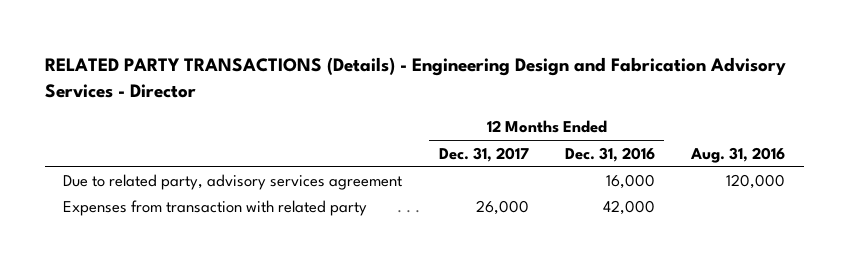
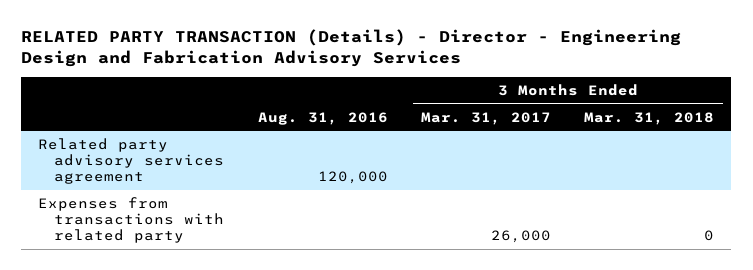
- RELATED PARTY TRANSACTIONS (Details) - Engineering Design and Fabrication Advisory Services - Director
+ RELATED PARTY TRANSACTION (Details) - Director - Engineering Design and Fabrication Advisory Services
- | 12 Months Ended Dec. 31, 2017 | 12 Months Ended Dec. 31, 2016 | Aug. 31, 2016
+ | Aug. 31, 2016 | 3 Months Ended Mar. 31, 2017 | 3 Months Ended Mar. 31, 2018
- Due to related party, advisory services agreement | | 16,000 | 120,000
- Expenses from transaction with related party | 26,000 | 42,000 |
+ Related party advisory services agreement | 120,000 | |
+ Expenses from transactions with related party | | 26,000 | 0

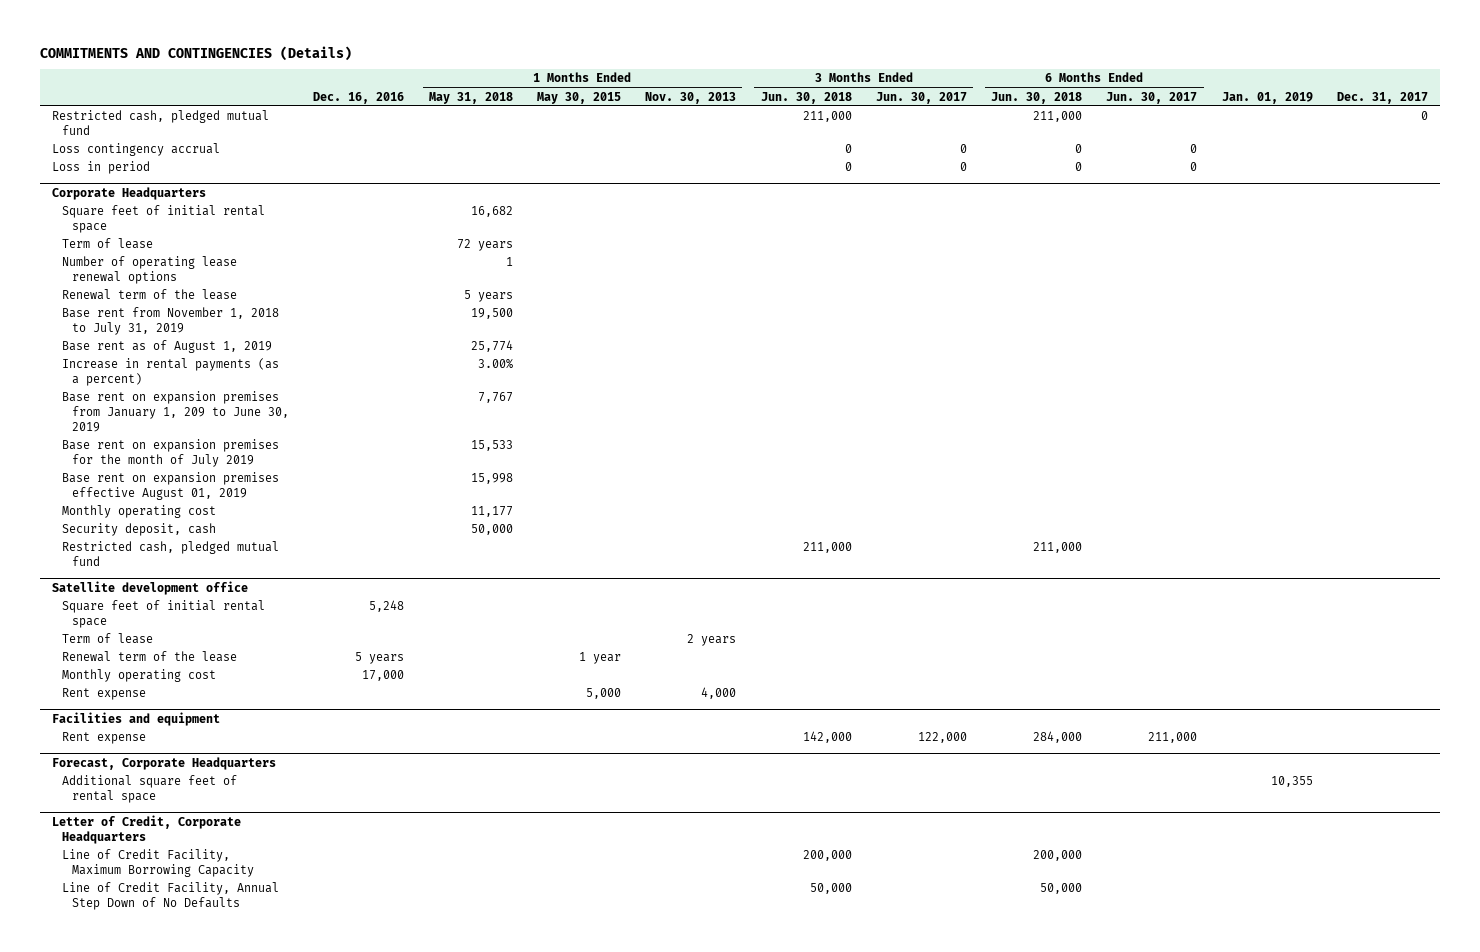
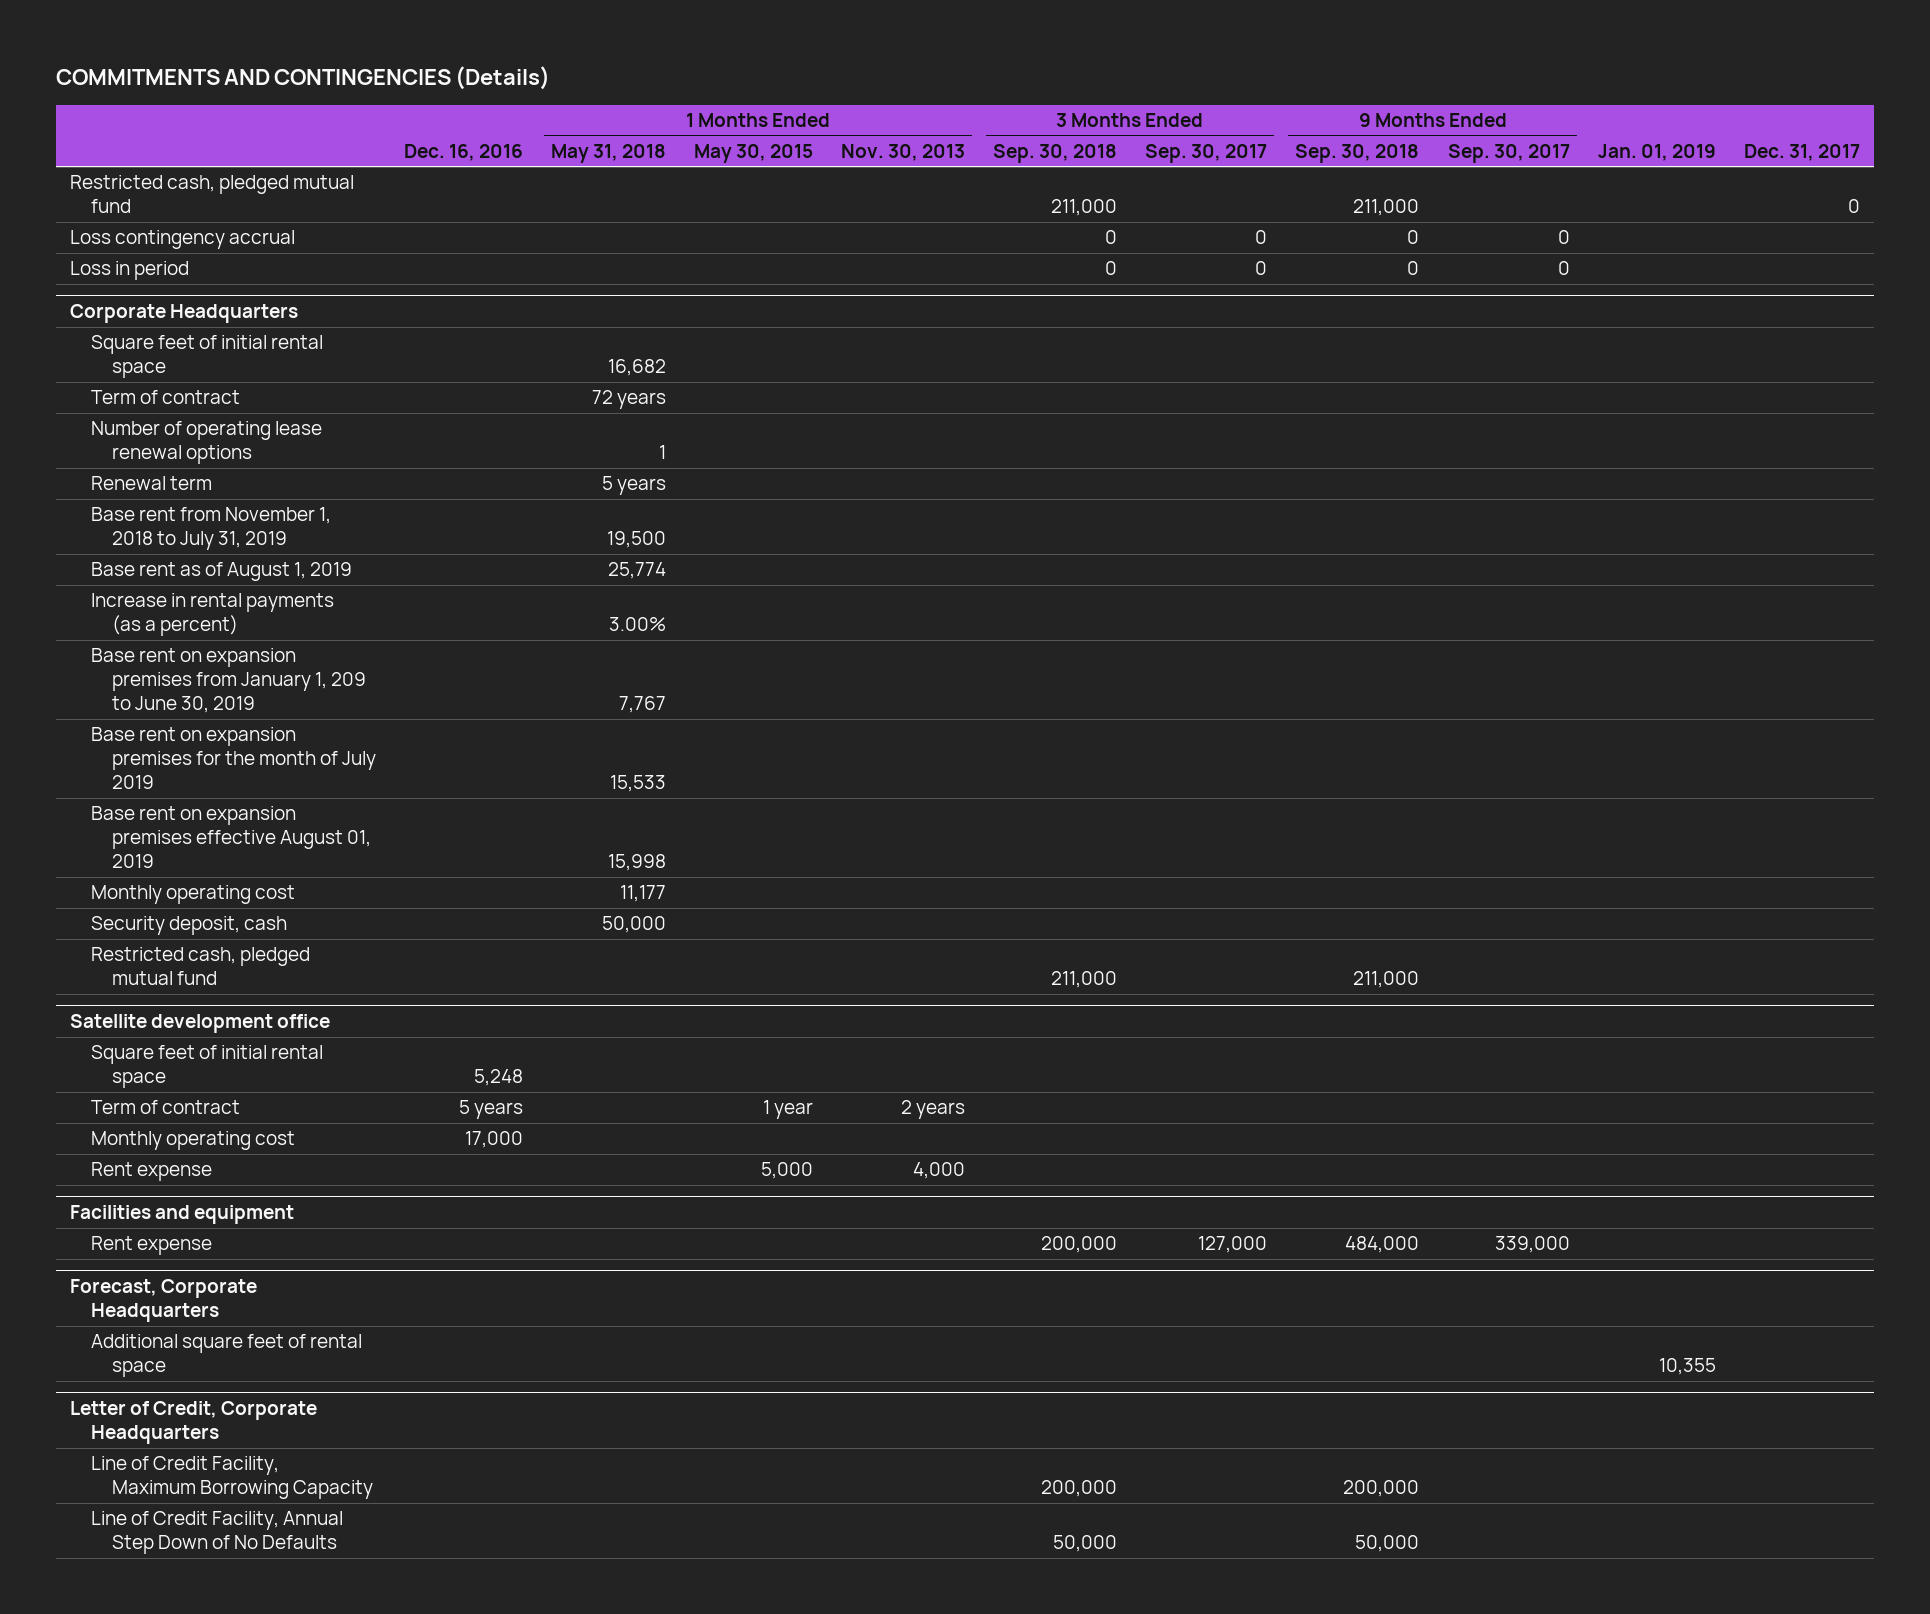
- | Dec. 16, 2016 | 1 Months Ended May 31, 2018 | 1 Months Ended May 30, 2015 | 1 Months Ended Nov. 30, 2013 | 3 Months Ended Jun. 30, 2018 | 3 Months Ended Jun. 30, 2017 | 6 Months Ended Jun. 30, 2018 | 6 Months Ended Jun. 30, 2017 | Jan. 01, 2019 | Dec. 31, 2017
+ | Dec. 16, 2016 | 1 Months Ended May 31, 2018 | 1 Months Ended May 30, 2015 | 1 Months Ended Nov. 30, 2013 | 3 Months Ended Sep. 30, 2018 | 3 Months Ended Sep. 30, 2017 | 9 Months Ended Sep. 30, 2018 | 9 Months Ended Sep. 30, 2017 | Jan. 01, 2019 | Dec. 31, 2017
@ Corporate Headquarters
- Term of lease | | 72 years | | | | | | | |
+ Term of contract | | 72 years | | | | | | | |
- Renewal term of the lease | | 5 years | | | | | | | |
+ Renewal term | | 5 years | | | | | | | |
@ Satellite development office
- Term of lease | | | | 2 years | | | | | |
- Renewal term of the lease | 5 years | | 1 year | | | | | | |
+ Term of contract | 5 years | | 1 year | 2 years | | | | | |

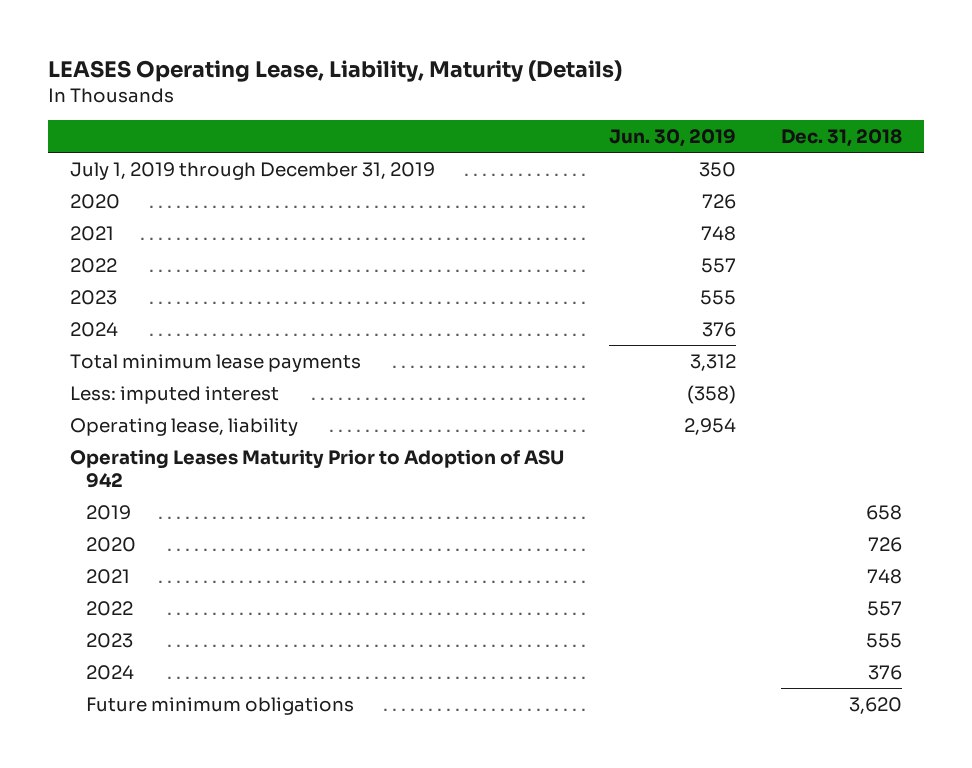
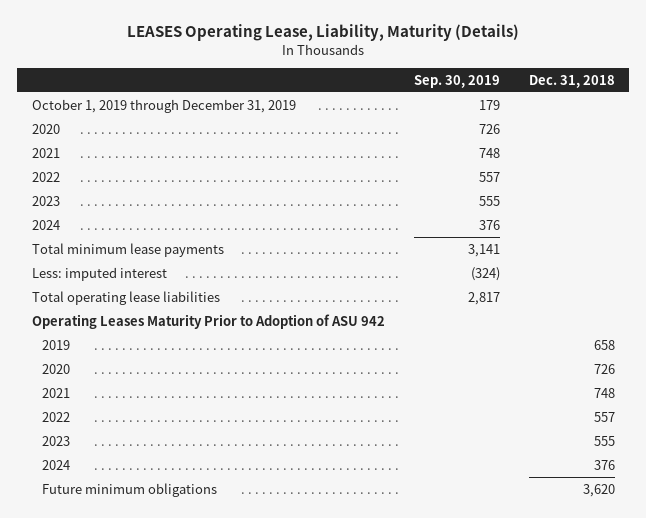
- | Jun. 30, 2019 | Dec. 31, 2018
+ | Sep. 30, 2019 | Dec. 31, 2018
- July 1, 2019 through December 31, 2019 | 350 |
+ October 1, 2019 through December 31, 2019 | 179 |
- Operating lease, liability | 2,954 |
+ Total operating lease liabilities | 2,817 |

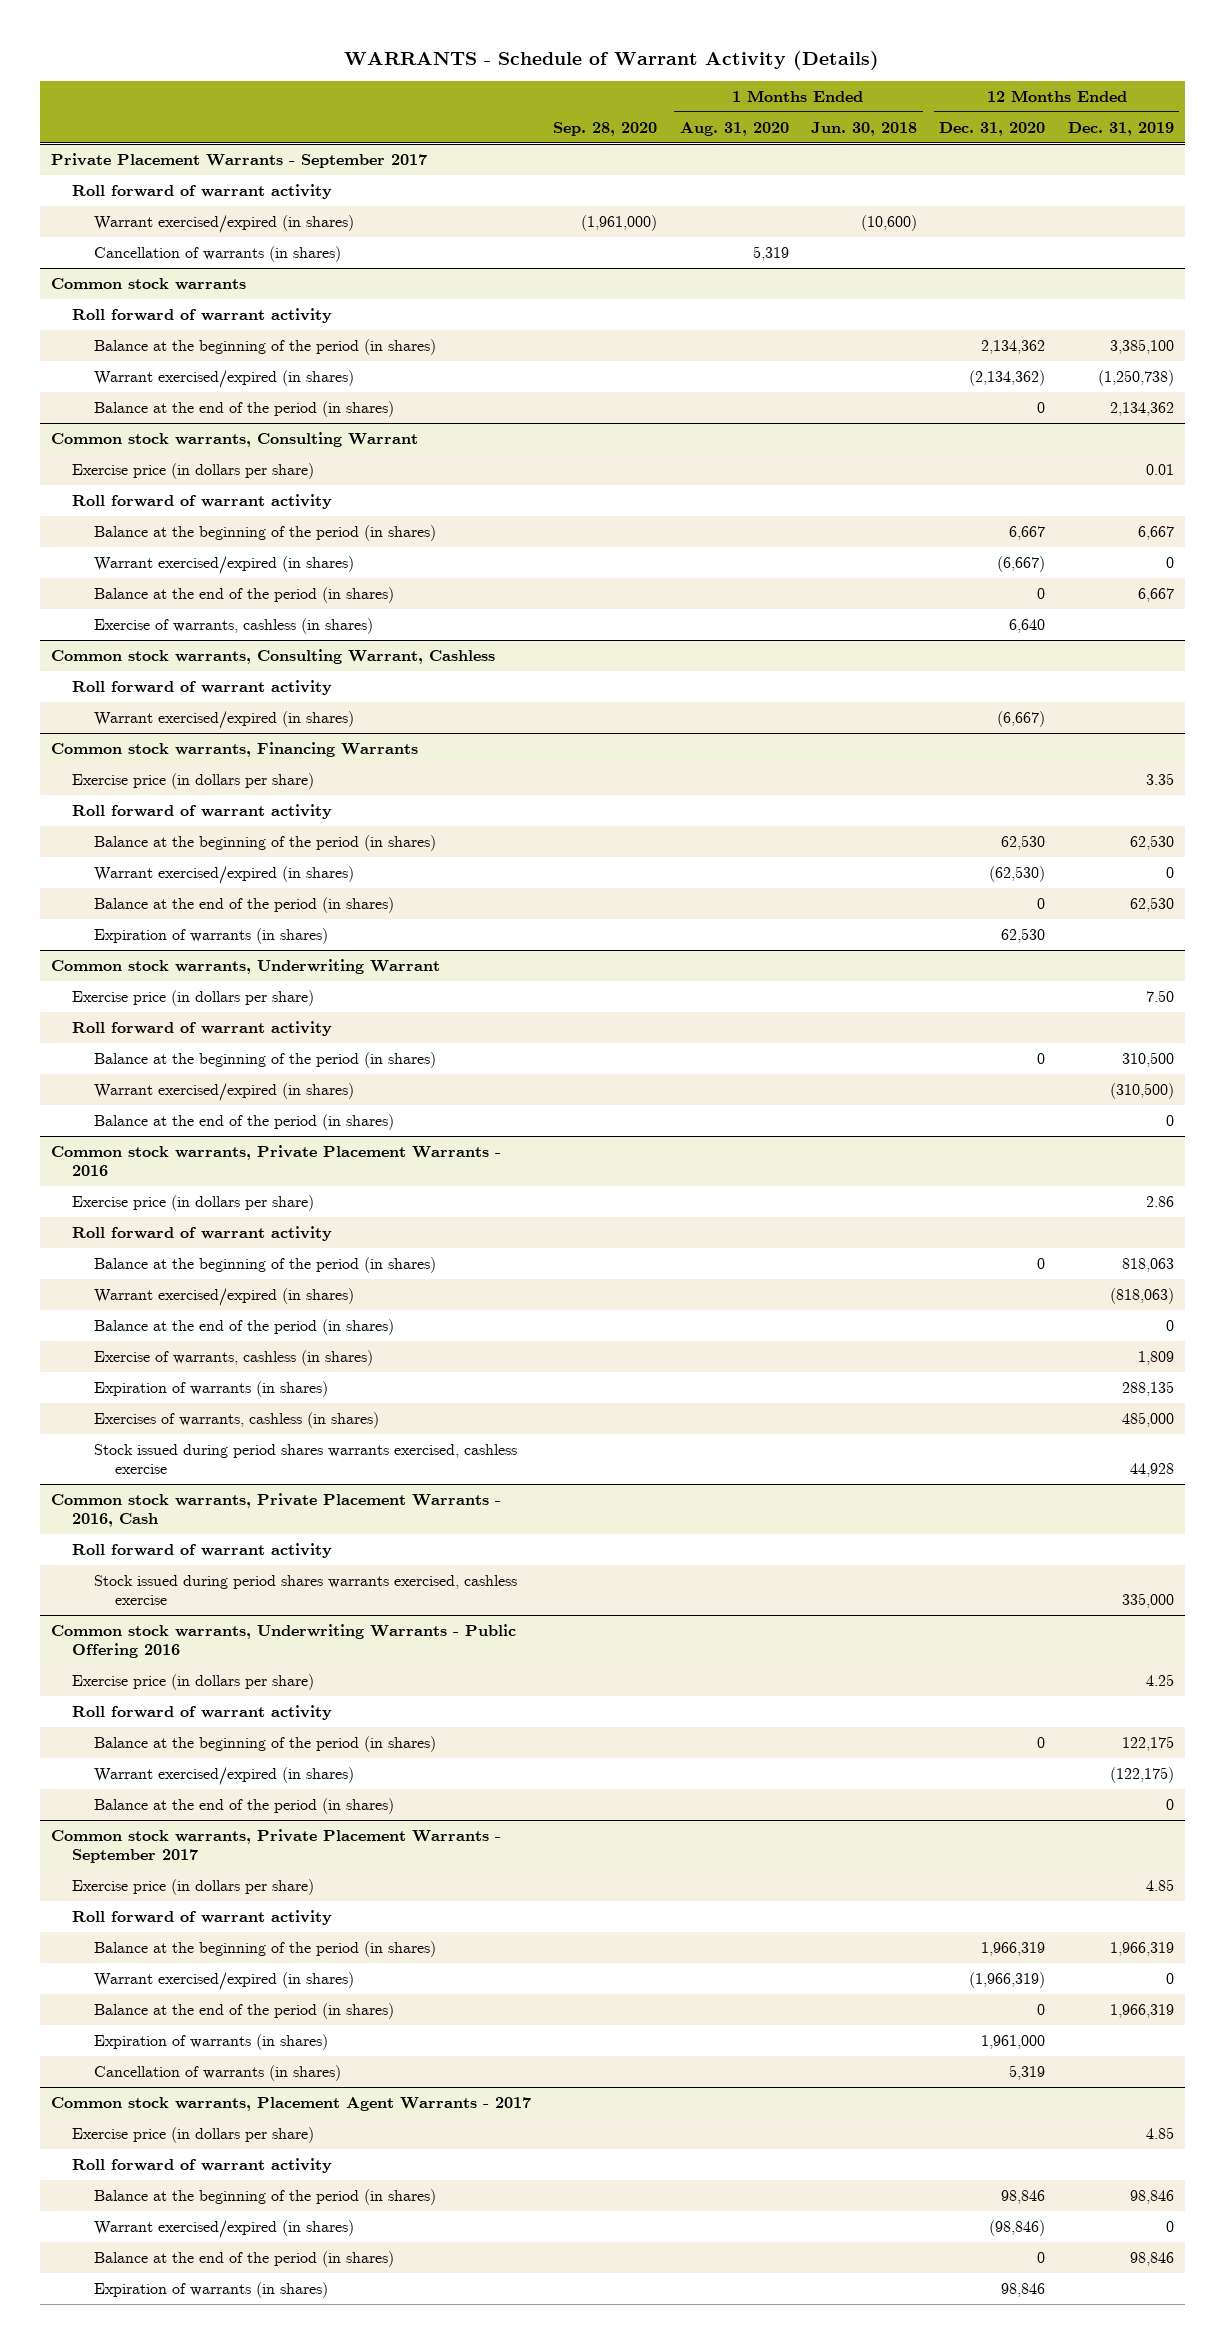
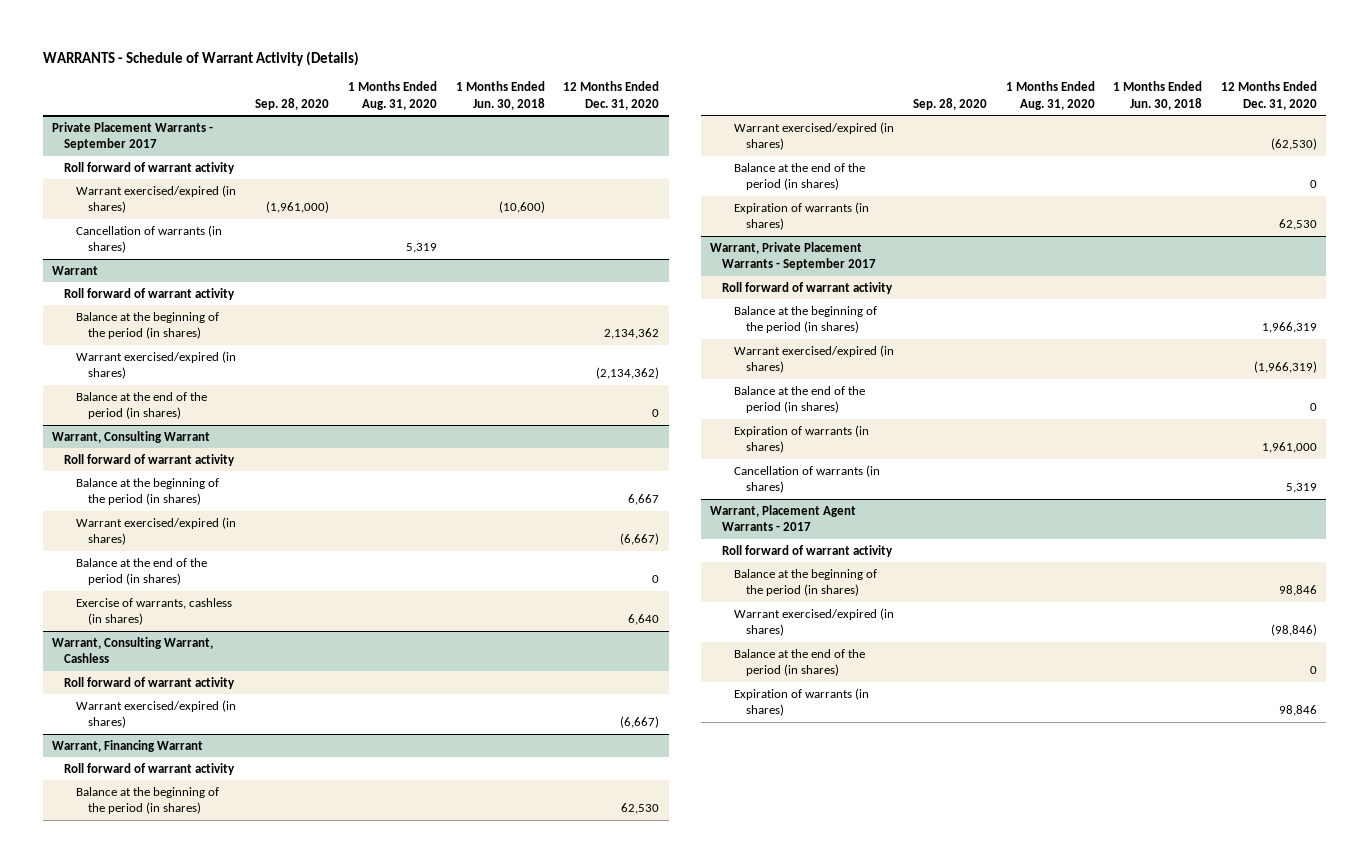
- | Sep. 28, 2020 | 1 Months Ended Aug. 31, 2020 | 1 Months Ended Jun. 30, 2018 | 12 Months Ended Dec. 31, 2020 | 12 Months Ended Dec. 31, 2019
+ | Sep. 28, 2020 | 1 Months Ended Aug. 31, 2020 | 1 Months Ended Jun. 30, 2018 | 12 Months Ended Dec. 31, 2020
- Common stock warrants
+ Warrant
- Common stock warrants, Consulting Warrant
- Exercise price (in dollars per share) | | | | | 0.01
+ Warrant, Consulting Warrant
- Common stock warrants, Consulting Warrant, Cashless
+ Warrant, Consulting Warrant, Cashless
- Common stock warrants, Financing Warrants
- Exercise price (in dollars per share) | | | | | 3.35
+ Warrant, Financing Warrant
- Common stock warrants, Underwriting Warrant
- Exercise price (in dollars per share) | | | | | 7.50
- Roll forward of warrant activity
- Balance at the beginning of the period (in shares) | | | | 0 | 310,500
- Warrant exercised/expired (in shares) | | | | | (310,500)
- Balance at the end of the period (in shares) | | | | | 0
- Common stock warrants, Private Placement Warrants - 2016
- Exercise price (in dollars per share) | | | | | 2.86
- Roll forward of warrant activity
- Balance at the beginning of the period (in shares) | | | | 0 | 818,063
- Warrant exercised/expired (in shares) | | | | | (818,063)
- Balance at the end of the period (in shares) | | | | | 0
- Exercise of warrants, cashless (in shares) | | | | | 1,809
- Expiration of warrants (in shares) | | | | | 288,135
- Exercises of warrants, cashless (in shares) | | | | | 485,000
- Stock issued during period shares warrants exercised, cashless exercise | | | | | 44,928
- Common stock warrants, Private Placement Warrants - 2016, Cash
- Roll forward of warrant activity
- Stock issued during period shares warrants exercised, cashless exercise | | | | | 335,000
- Common stock warrants, Underwriting Warrants - Public Offering 2016
- Exercise price (in dollars per share) | | | | | 4.25
- Roll forward of warrant activity
- Balance at the beginning of the period (in shares) | | | | 0 | 122,175
- Warrant exercised/expired (in shares) | | | | | (122,175)
- Balance at the end of the period (in shares) | | | | | 0
- Common stock warrants, Private Placement Warrants - September 2017
- Exercise price (in dollars per share) | | | | | 4.85
+ Warrant, Private Placement Warrants - September 2017
- Common stock warrants, Placement Agent Warrants - 2017
- Exercise price (in dollars per share) | | | | | 4.85
+ Warrant, Placement Agent Warrants - 2017

